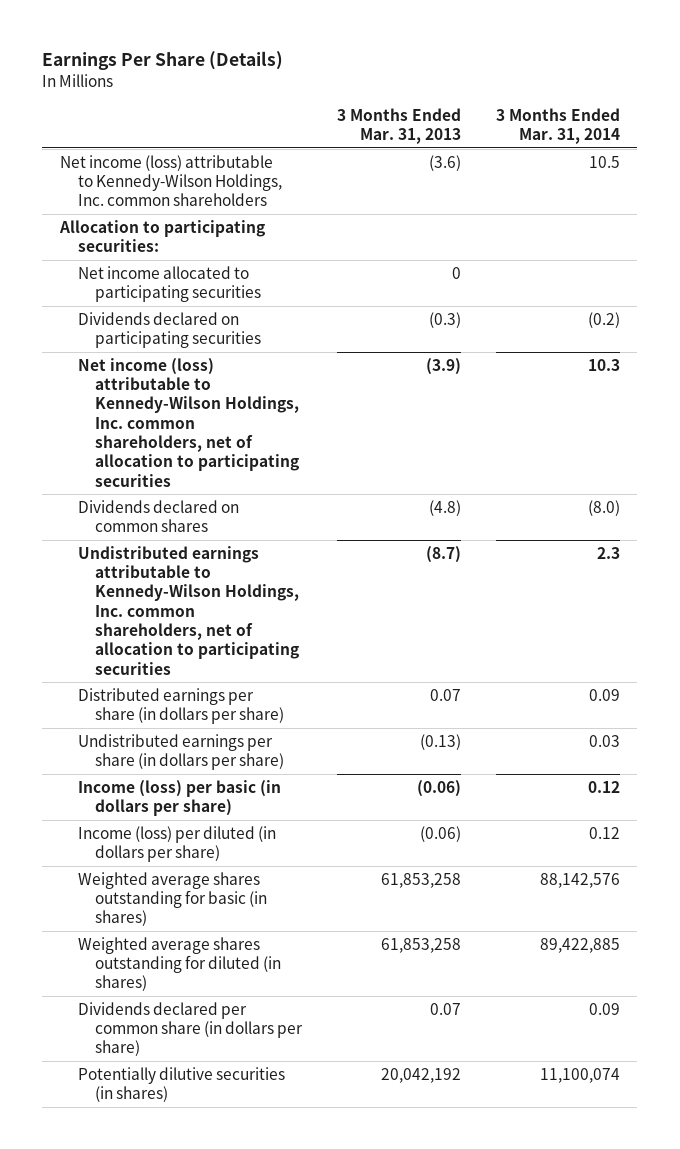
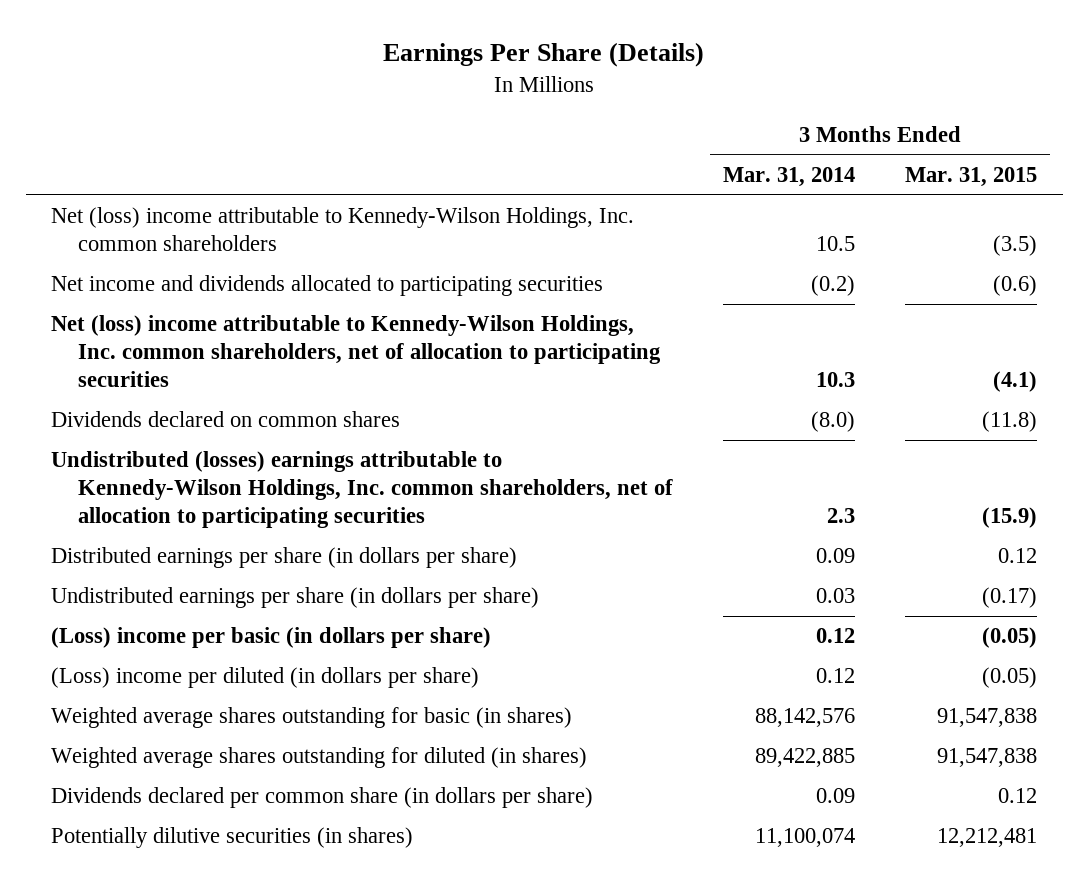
- | 3 Months Ended Mar. 31, 2013 | 3 Months Ended Mar. 31, 2014
+ | 3 Months Ended Mar. 31, 2014 | 3 Months Ended Mar. 31, 2015
- Net income (loss) attributable to Kennedy-Wilson Holdings, Inc. common shareholders | (3.6) | 10.5
- Allocation to participating securities:
- Net income allocated to participating securities | 0 |
- Dividends declared on participating securities | (0.3) | (0.2)
- Net income (loss) attributable to Kennedy-Wilson Holdings, Inc. common shareholders, net of allocation to participating securities | (3.9) | 10.3
+ Net (loss) income attributable to Kennedy-Wilson Holdings, Inc. common shareholders | 10.5 | (3.5)
+ Net income and dividends allocated to participating securities | (0.2) | (0.6)
+ Net (loss) income attributable to Kennedy-Wilson Holdings, Inc. common shareholders, net of allocation to participating securities | 10.3 | (4.1)
- Undistributed earnings attributable to Kennedy-Wilson Holdings, Inc. common shareholders, net of allocation to participating securities | (8.7) | 2.3
+ Undistributed (losses) earnings attributable to Kennedy-Wilson Holdings, Inc. common shareholders, net of allocation to participating securities | 2.3 | (15.9)
- Income (loss) per basic (in dollars per share) | (0.06) | 0.12
- Income (loss) per diluted (in dollars per share) | (0.06) | 0.12
+ (Loss) income per basic (in dollars per share) | 0.12 | (0.05)
+ (Loss) income per diluted (in dollars per share) | 0.12 | (0.05)

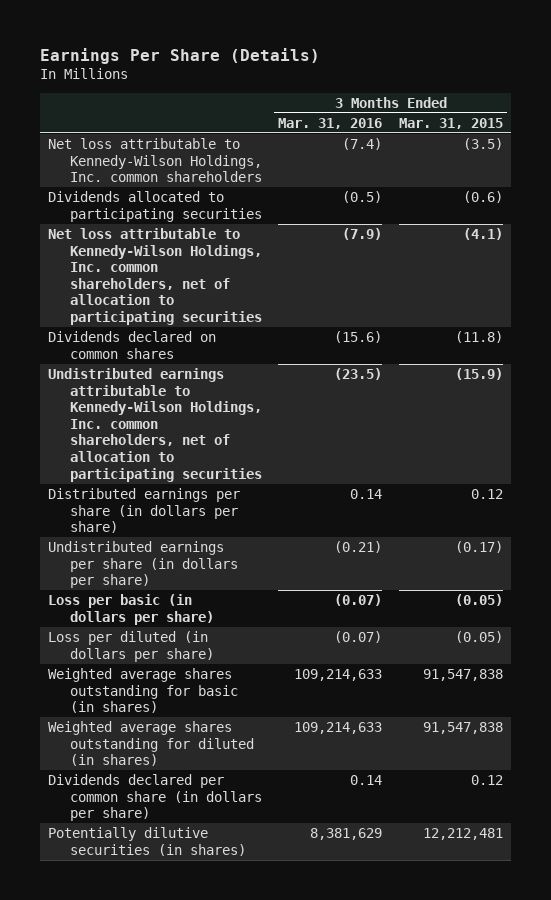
- | 3 Months Ended Mar. 31, 2014 | 3 Months Ended Mar. 31, 2015
+ | 3 Months Ended Mar. 31, 2016 | 3 Months Ended Mar. 31, 2015
- Net (loss) income attributable to Kennedy-Wilson Holdings, Inc. common shareholders | 10.5 | (3.5)
- Net income and dividends allocated to participating securities | (0.2) | (0.6)
- Net (loss) income attributable to Kennedy-Wilson Holdings, Inc. common shareholders, net of allocation to participating securities | 10.3 | (4.1)
+ Net loss attributable to Kennedy-Wilson Holdings, Inc. common shareholders | (7.4) | (3.5)
+ Dividends allocated to participating securities | (0.5) | (0.6)
+ Net loss attributable to Kennedy-Wilson Holdings, Inc. common shareholders, net of allocation to participating securities | (7.9) | (4.1)
- Undistributed (losses) earnings attributable to Kennedy-Wilson Holdings, Inc. common shareholders, net of allocation to participating securities | 2.3 | (15.9)
+ Undistributed earnings attributable to Kennedy-Wilson Holdings, Inc. common shareholders, net of allocation to participating securities | (23.5) | (15.9)
- (Loss) income per basic (in dollars per share) | 0.12 | (0.05)
- (Loss) income per diluted (in dollars per share) | 0.12 | (0.05)
+ Loss per basic (in dollars per share) | (0.07) | (0.05)
+ Loss per diluted (in dollars per share) | (0.07) | (0.05)

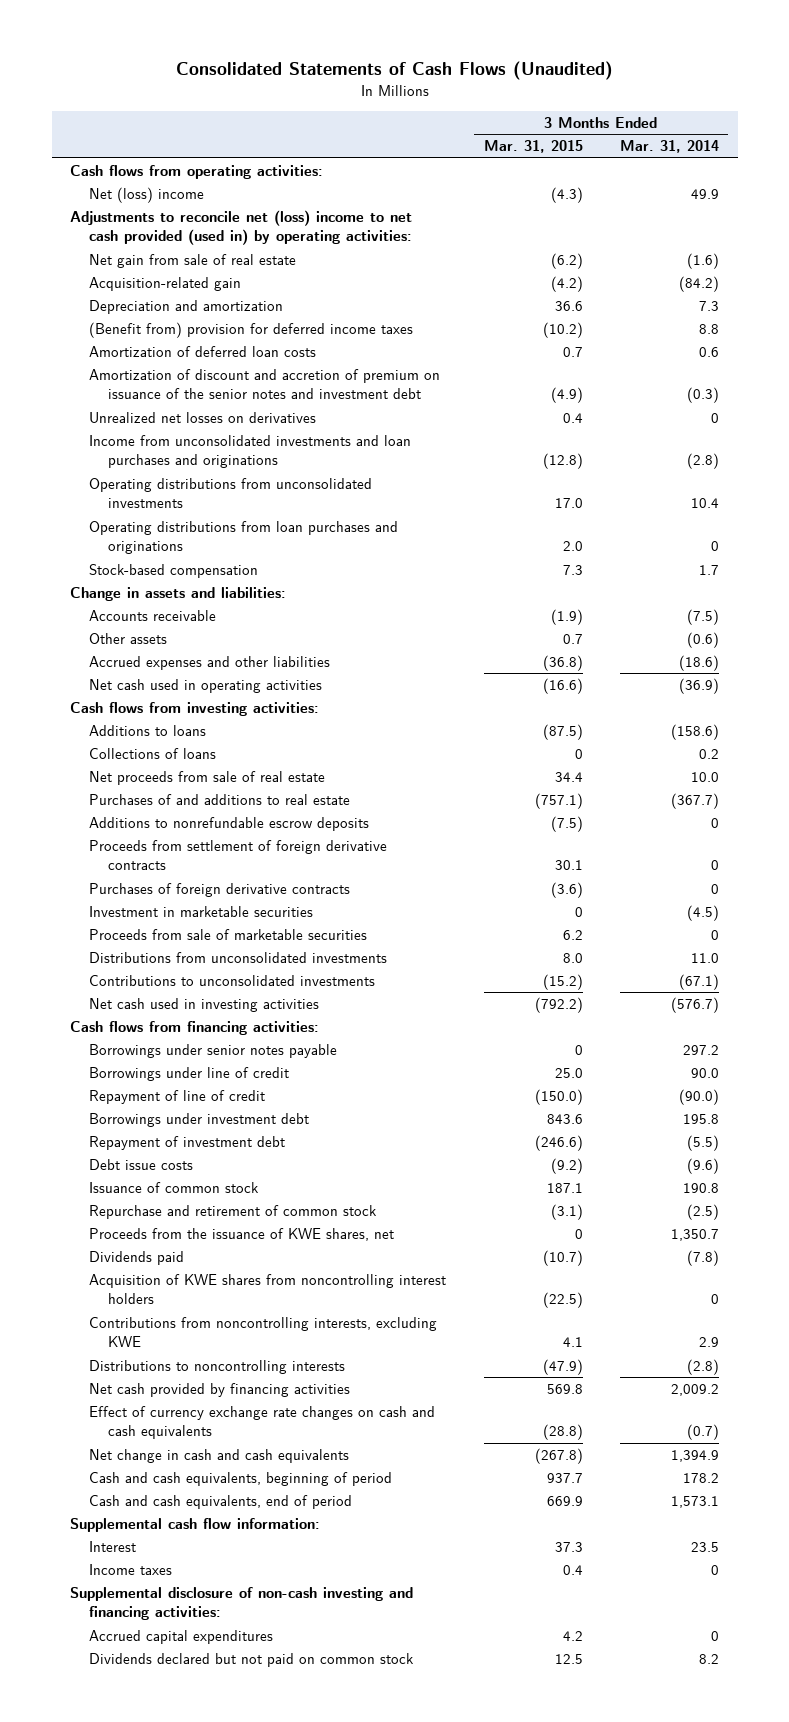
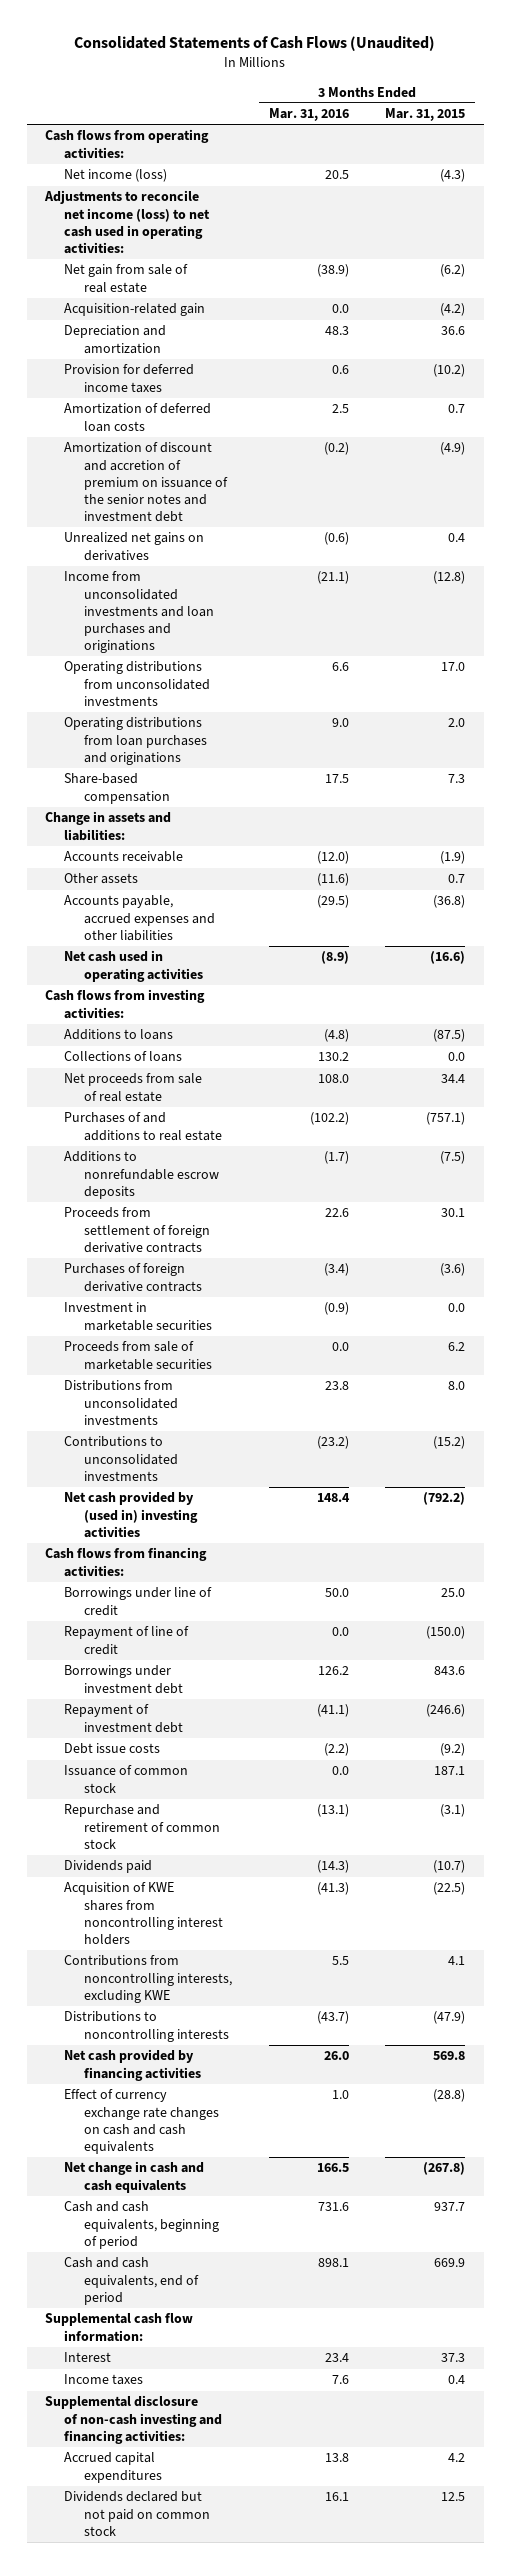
- | 3 Months Ended Mar. 31, 2015 | 3 Months Ended Mar. 31, 2014
+ | 3 Months Ended Mar. 31, 2016 | 3 Months Ended Mar. 31, 2015
- Net (loss) income | (4.3) | 49.9
- Adjustments to reconcile net (loss) income to net cash provided (used in) by operating activities:
+ Net income (loss) | 20.5 | (4.3)
+ Adjustments to reconcile net income (loss) to net cash used in operating activities:
- (Benefit from) provision for deferred income taxes | (10.2) | 8.8
+ Provision for deferred income taxes | 0.6 | (10.2)
- Unrealized net losses on derivatives | 0.4 | 0
+ Unrealized net gains on derivatives | (0.6) | 0.4
- Stock-based compensation | 7.3 | 1.7
+ Share-based compensation | 17.5 | 7.3
- Accrued expenses and other liabilities | (36.8) | (18.6)
+ Accounts payable, accrued expenses and other liabilities | (29.5) | (36.8)
- Collections of loans | 0 | 0.2
+ Collections of loans | 130.2 | 0.0
- Investment in marketable securities | 0 | (4.5)
+ Investment in marketable securities | (0.9) | 0.0
- Net cash used in investing activities | (792.2) | (576.7)
+ Net cash provided by (used in) investing activities | 148.4 | (792.2)
- Borrowings under senior notes payable | 0 | 297.2
- Proceeds from the issuance of KWE shares, net | 0 | 1,350.7

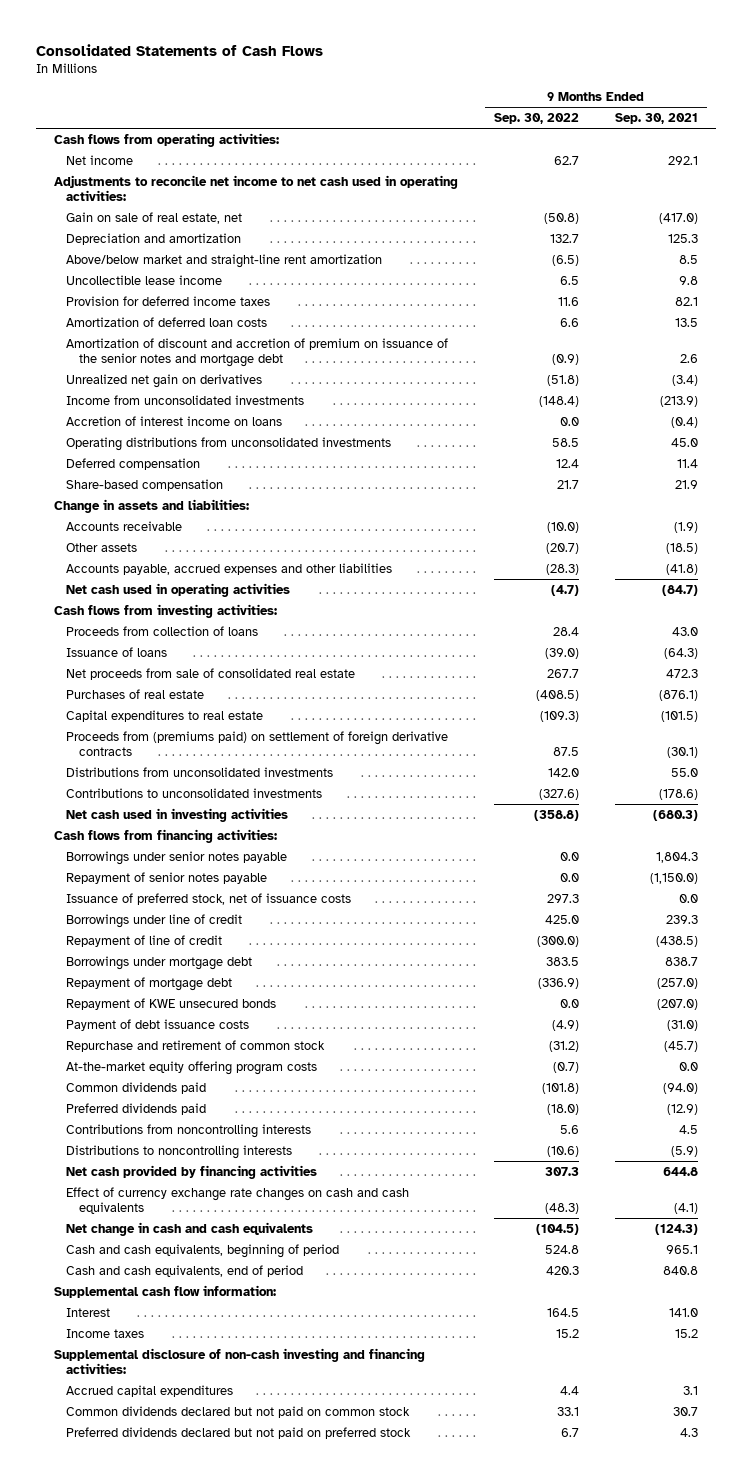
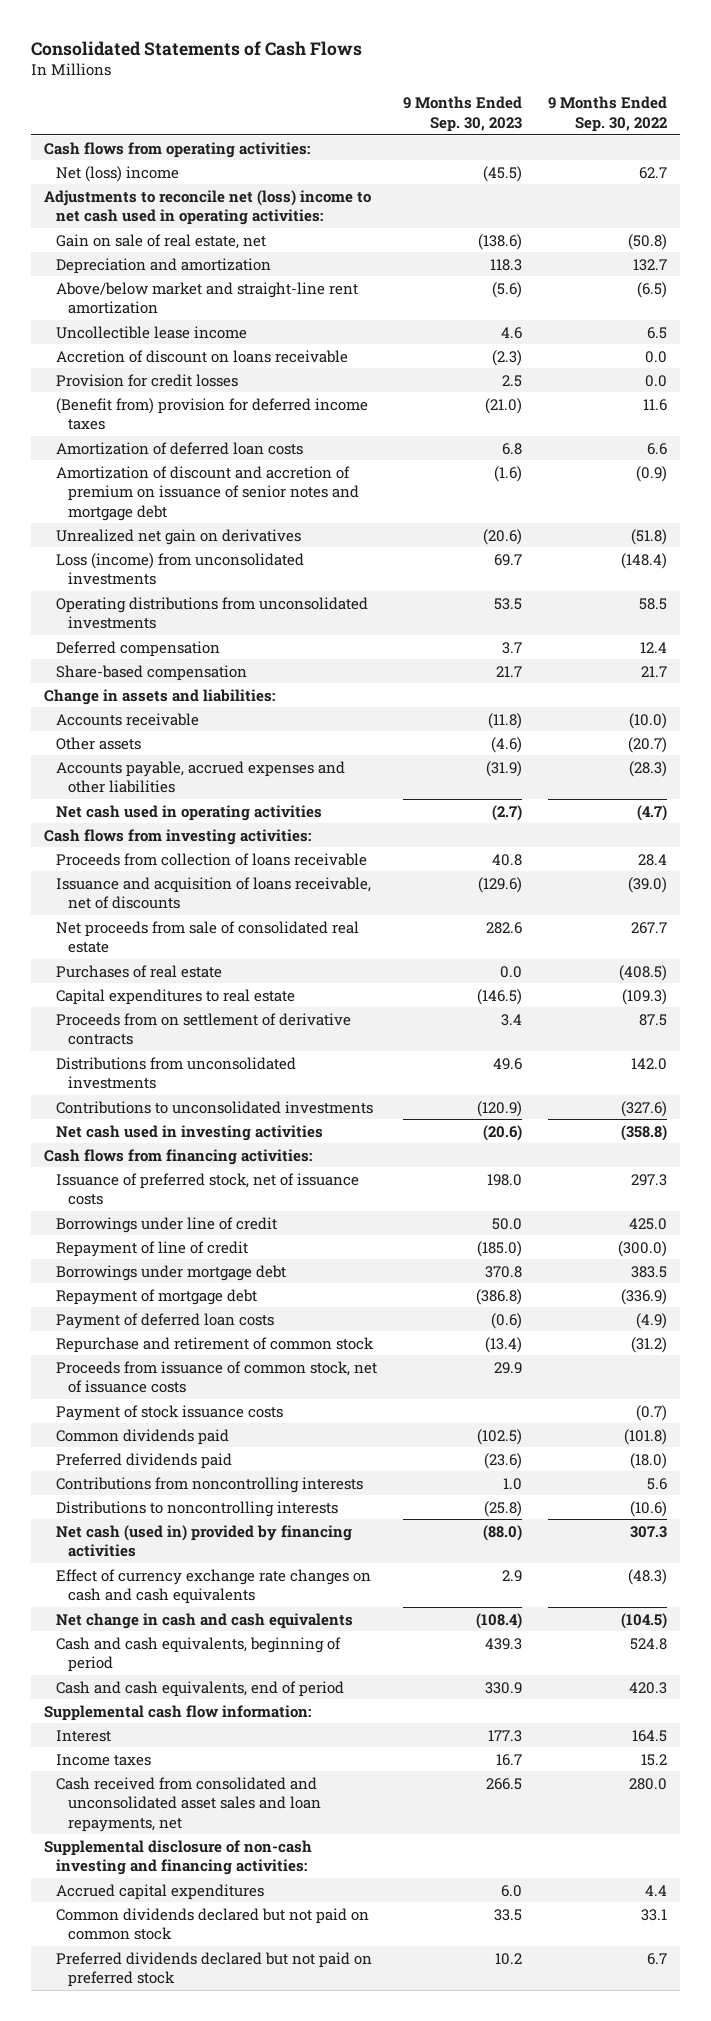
- | 9 Months Ended Sep. 30, 2022 | 9 Months Ended Sep. 30, 2021
+ | 9 Months Ended Sep. 30, 2023 | 9 Months Ended Sep. 30, 2022
- Net income | 62.7 | 292.1
- Adjustments to reconcile net income to net cash used in operating activities:
+ Net (loss) income | (45.5) | 62.7
+ Adjustments to reconcile net (loss) income to net cash used in operating activities:
- Provision for deferred income taxes | 11.6 | 82.1
+ Accretion of discount on loans receivable | (2.3) | 0.0
+ Provision for credit losses | 2.5 | 0.0
+ (Benefit from) provision for deferred income taxes | (21.0) | 11.6
- Amortization of discount and accretion of premium on issuance of the senior notes and mortgage debt | (0.9) | 2.6
+ Amortization of discount and accretion of premium on issuance of senior notes and mortgage debt | (1.6) | (0.9)
- Income from unconsolidated investments | (148.4) | (213.9)
- Accretion of interest income on loans | 0.0 | (0.4)
+ Loss (income) from unconsolidated investments | 69.7 | (148.4)
- Proceeds from collection of loans | 28.4 | 43.0
- Issuance of loans | (39.0) | (64.3)
+ Proceeds from collection of loans receivable | 40.8 | 28.4
+ Issuance and acquisition of loans receivable, net of discounts | (129.6) | (39.0)
- Proceeds from (premiums paid) on settlement of foreign derivative contracts | 87.5 | (30.1)
+ Proceeds from on settlement of derivative contracts | 3.4 | 87.5
- Borrowings under senior notes payable | 0.0 | 1,804.3
- Repayment of senior notes payable | 0.0 | (1,150.0)
- Repayment of KWE unsecured bonds | 0.0 | (207.0)
- Payment of debt issuance costs | (4.9) | (31.0)
+ Payment of deferred loan costs | (0.6) | (4.9)
- At-the-market equity offering program costs | (0.7) | 0.0
+ Proceeds from issuance of common stock, net of issuance costs | 29.9 |
+ Payment of stock issuance costs | | (0.7)
- Net cash provided by financing activities | 307.3 | 644.8
+ Net cash (used in) provided by financing activities | (88.0) | 307.3
+ Cash received from consolidated and unconsolidated asset sales and loan repayments, net | 266.5 | 280.0

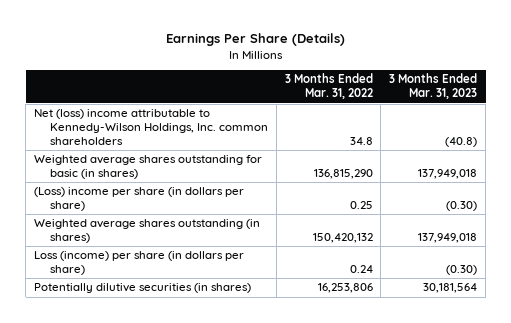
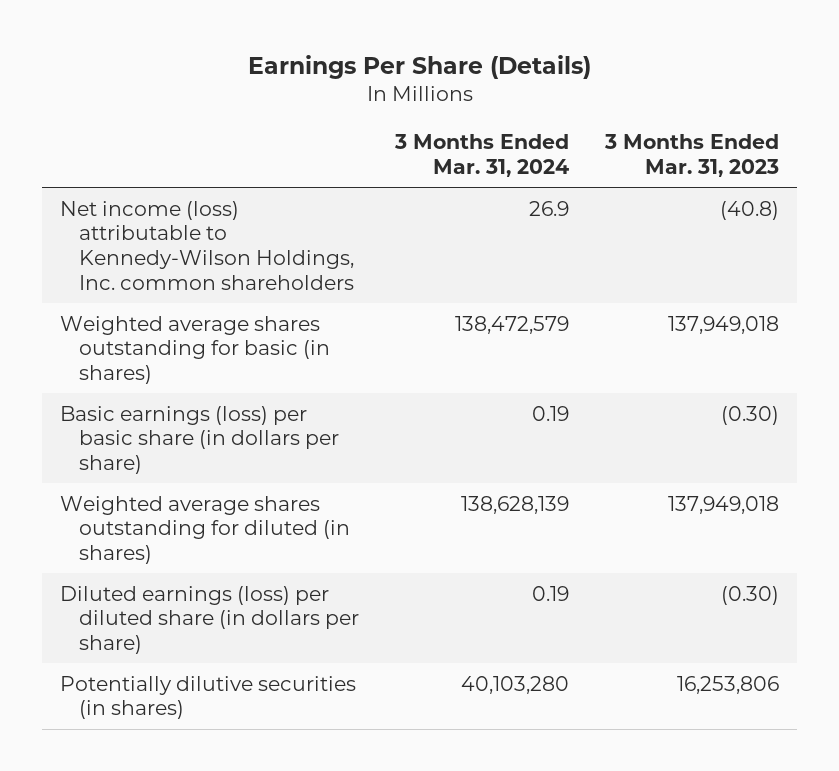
- | 3 Months Ended Mar. 31, 2022 | 3 Months Ended Mar. 31, 2023
+ | 3 Months Ended Mar. 31, 2024 | 3 Months Ended Mar. 31, 2023
- Net (loss) income attributable to Kennedy-Wilson Holdings, Inc. common shareholders | 34.8 | (40.8)
+ Net income (loss) attributable to Kennedy-Wilson Holdings, Inc. common shareholders | 26.9 | (40.8)
- (Loss) income per share (in dollars per share) | 0.25 | (0.30)
- Weighted average shares outstanding (in shares) | 150,420,132 | 137,949,018
- Loss (income) per share (in dollars per share) | 0.24 | (0.30)
- Potentially dilutive securities (in shares) | 16,253,806 | 30,181,564
+ Basic earnings (loss) per basic share (in dollars per share) | 0.19 | (0.30)
+ Weighted average shares outstanding for diluted (in shares) | 138,628,139 | 137,949,018
+ Diluted earnings (loss) per diluted share (in dollars per share) | 0.19 | (0.30)
+ Potentially dilutive securities (in shares) | 40,103,280 | 16,253,806

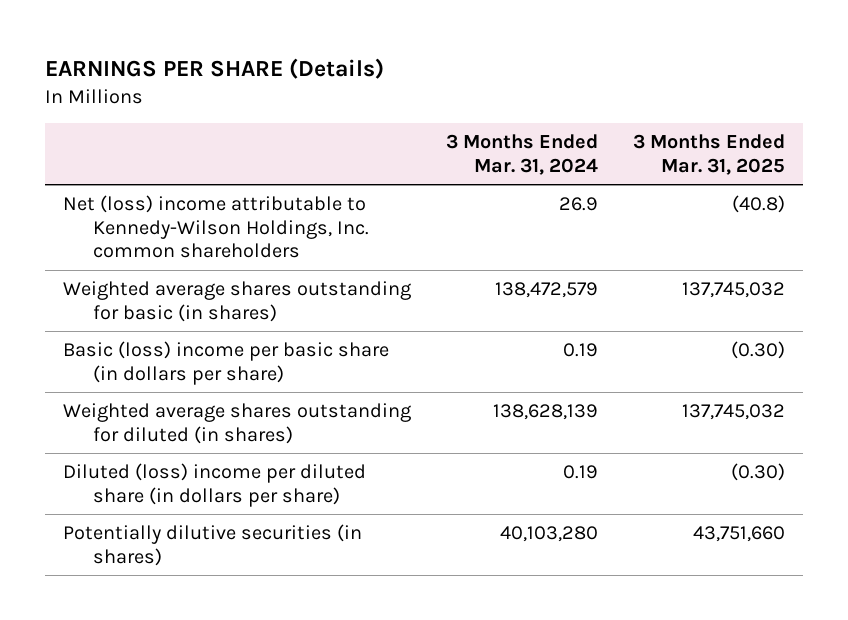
- Earnings Per Share (Details)
+ EARNINGS PER SHARE (Details)
- | 3 Months Ended Mar. 31, 2024 | 3 Months Ended Mar. 31, 2023
+ | 3 Months Ended Mar. 31, 2024 | 3 Months Ended Mar. 31, 2025
- Net income (loss) attributable to Kennedy-Wilson Holdings, Inc. common shareholders | 26.9 | (40.8)
+ Net (loss) income attributable to Kennedy-Wilson Holdings, Inc. common shareholders | 26.9 | (40.8)
- Basic earnings (loss) per basic share (in dollars per share) | 0.19 | (0.30)
+ Basic (loss) income per basic share (in dollars per share) | 0.19 | (0.30)
- Diluted earnings (loss) per diluted share (in dollars per share) | 0.19 | (0.30)
+ Diluted (loss) income per diluted share (in dollars per share) | 0.19 | (0.30)

